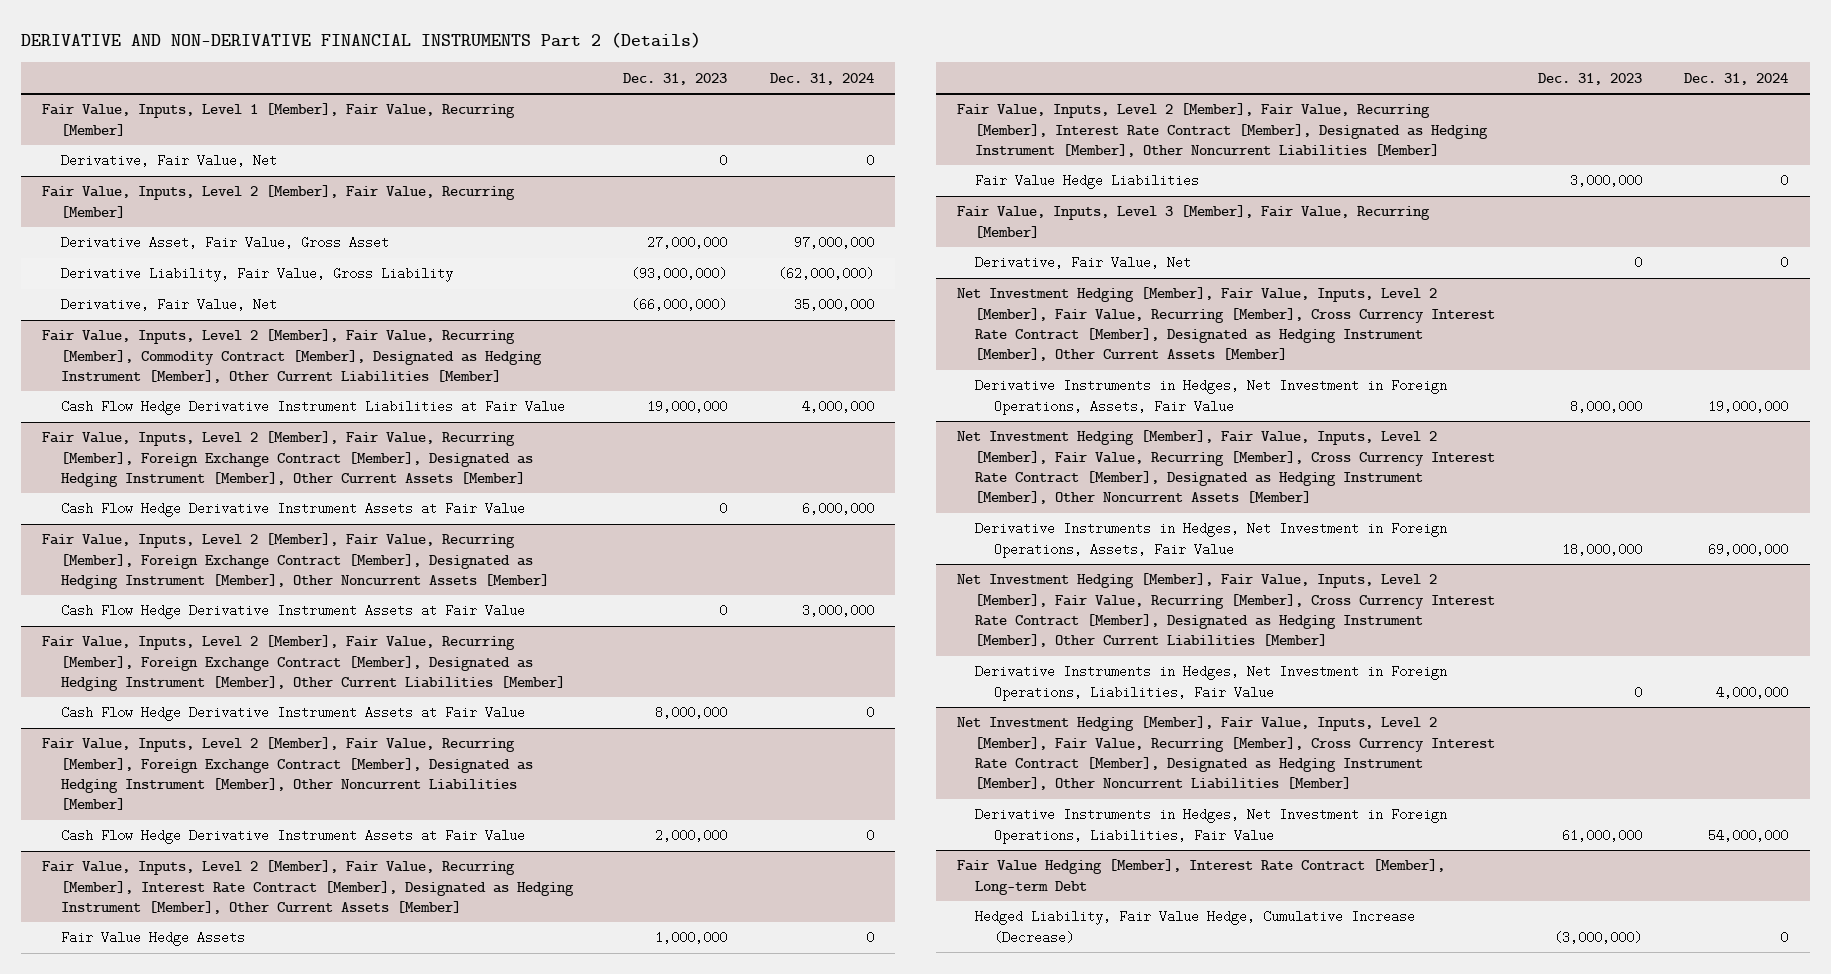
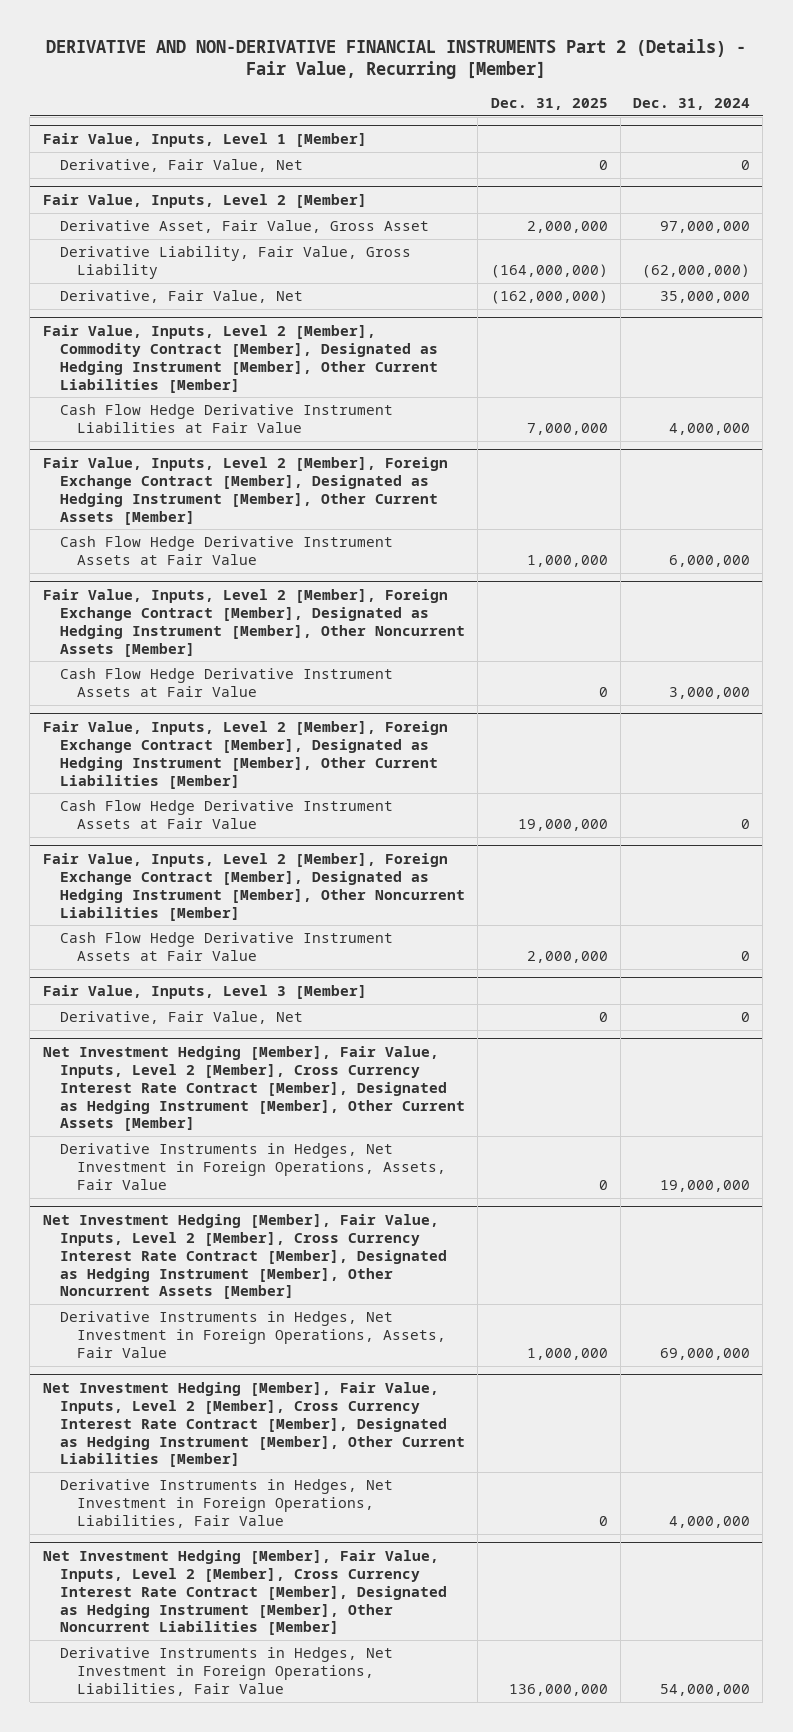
- DERIVATIVE AND NON-DERIVATIVE FINANCIAL INSTRUMENTS Part 2 (Details)
+ DERIVATIVE AND NON-DERIVATIVE FINANCIAL INSTRUMENTS Part 2 (Details) - Fair Value, Recurring [Member]
- | Dec. 31, 2023 | Dec. 31, 2024
+ | Dec. 31, 2025 | Dec. 31, 2024
- Fair Value, Inputs, Level 1 [Member], Fair Value, Recurring [Member]
+ Fair Value, Inputs, Level 1 [Member]
- Fair Value, Inputs, Level 2 [Member], Fair Value, Recurring [Member]
+ Fair Value, Inputs, Level 2 [Member]
- Fair Value, Inputs, Level 2 [Member], Fair Value, Recurring [Member], Commodity Contract [Member], Designated as Hedging Instrument [Member], Other Current Liabilities [Member]
+ Fair Value, Inputs, Level 2 [Member], Commodity Contract [Member], Designated as Hedging Instrument [Member], Other Current Liabilities [Member]
- Fair Value, Inputs, Level 2 [Member], Fair Value, Recurring [Member], Foreign Exchange Contract [Member], Designated as Hedging Instrument [Member], Other Current Assets [Member]
+ Fair Value, Inputs, Level 2 [Member], Foreign Exchange Contract [Member], Designated as Hedging Instrument [Member], Other Current Assets [Member]
- Fair Value, Inputs, Level 2 [Member], Fair Value, Recurring [Member], Foreign Exchange Contract [Member], Designated as Hedging Instrument [Member], Other Noncurrent Assets [Member]
+ Fair Value, Inputs, Level 2 [Member], Foreign Exchange Contract [Member], Designated as Hedging Instrument [Member], Other Noncurrent Assets [Member]
- Fair Value, Inputs, Level 2 [Member], Fair Value, Recurring [Member], Foreign Exchange Contract [Member], Designated as Hedging Instrument [Member], Other Current Liabilities [Member]
+ Fair Value, Inputs, Level 2 [Member], Foreign Exchange Contract [Member], Designated as Hedging Instrument [Member], Other Current Liabilities [Member]
- Fair Value, Inputs, Level 2 [Member], Fair Value, Recurring [Member], Foreign Exchange Contract [Member], Designated as Hedging Instrument [Member], Other Noncurrent Liabilities [Member]
+ Fair Value, Inputs, Level 2 [Member], Foreign Exchange Contract [Member], Designated as Hedging Instrument [Member], Other Noncurrent Liabilities [Member]
- Fair Value, Inputs, Level 2 [Member], Fair Value, Recurring [Member], Interest Rate Contract [Member], Designated as Hedging Instrument [Member], Other Current Assets [Member]
- Fair Value Hedge Assets | 1,000,000 | 0
- Fair Value, Inputs, Level 2 [Member], Fair Value, Recurring [Member], Interest Rate Contract [Member], Designated as Hedging Instrument [Member], Other Noncurrent Liabilities [Member]
- Fair Value Hedge Liabilities | 3,000,000 | 0
- Fair Value, Inputs, Level 3 [Member], Fair Value, Recurring [Member]
+ Fair Value, Inputs, Level 3 [Member]
- Net Investment Hedging [Member], Fair Value, Inputs, Level 2 [Member], Fair Value, Recurring [Member], Cross Currency Interest Rate Contract [Member], Designated as Hedging Instrument [Member], Other Current Assets [Member]
+ Net Investment Hedging [Member], Fair Value, Inputs, Level 2 [Member], Cross Currency Interest Rate Contract [Member], Designated as Hedging Instrument [Member], Other Current Assets [Member]
- Net Investment Hedging [Member], Fair Value, Inputs, Level 2 [Member], Fair Value, Recurring [Member], Cross Currency Interest Rate Contract [Member], Designated as Hedging Instrument [Member], Other Noncurrent Assets [Member]
+ Net Investment Hedging [Member], Fair Value, Inputs, Level 2 [Member], Cross Currency Interest Rate Contract [Member], Designated as Hedging Instrument [Member], Other Noncurrent Assets [Member]
- Net Investment Hedging [Member], Fair Value, Inputs, Level 2 [Member], Fair Value, Recurring [Member], Cross Currency Interest Rate Contract [Member], Designated as Hedging Instrument [Member], Other Current Liabilities [Member]
+ Net Investment Hedging [Member], Fair Value, Inputs, Level 2 [Member], Cross Currency Interest Rate Contract [Member], Designated as Hedging Instrument [Member], Other Current Liabilities [Member]
- Net Investment Hedging [Member], Fair Value, Inputs, Level 2 [Member], Fair Value, Recurring [Member], Cross Currency Interest Rate Contract [Member], Designated as Hedging Instrument [Member], Other Noncurrent Liabilities [Member]
+ Net Investment Hedging [Member], Fair Value, Inputs, Level 2 [Member], Cross Currency Interest Rate Contract [Member], Designated as Hedging Instrument [Member], Other Noncurrent Liabilities [Member]
- Fair Value Hedging [Member], Interest Rate Contract [Member], Long-term Debt
- Hedged Liability, Fair Value Hedge, Cumulative Increase (Decrease) | (3,000,000) | 0

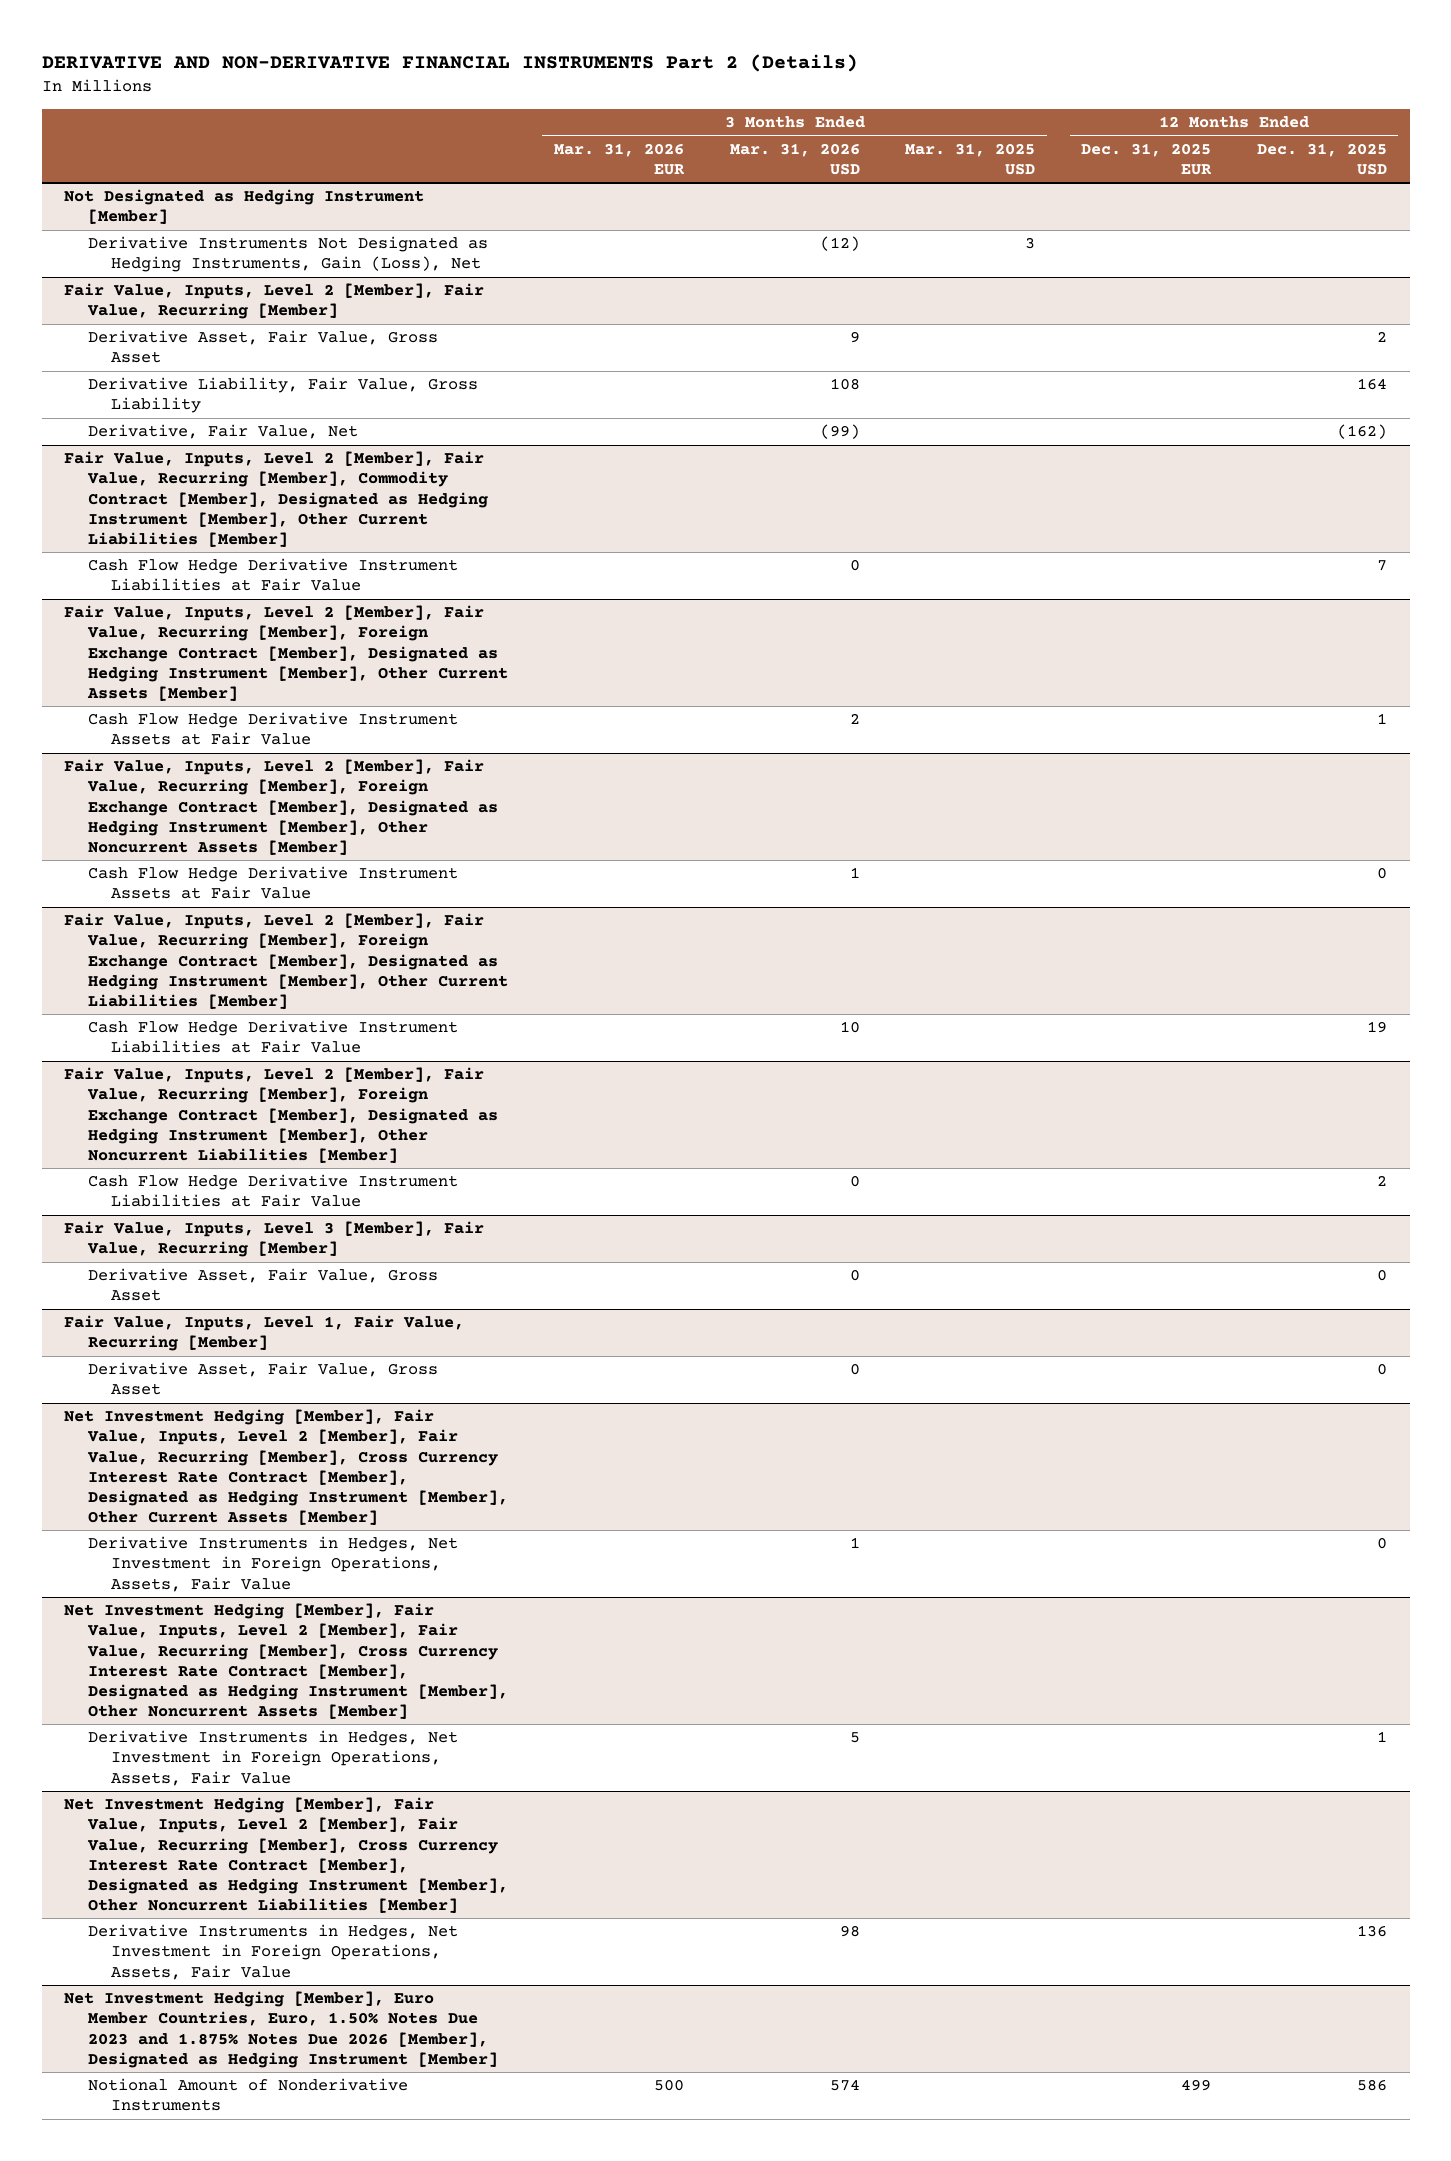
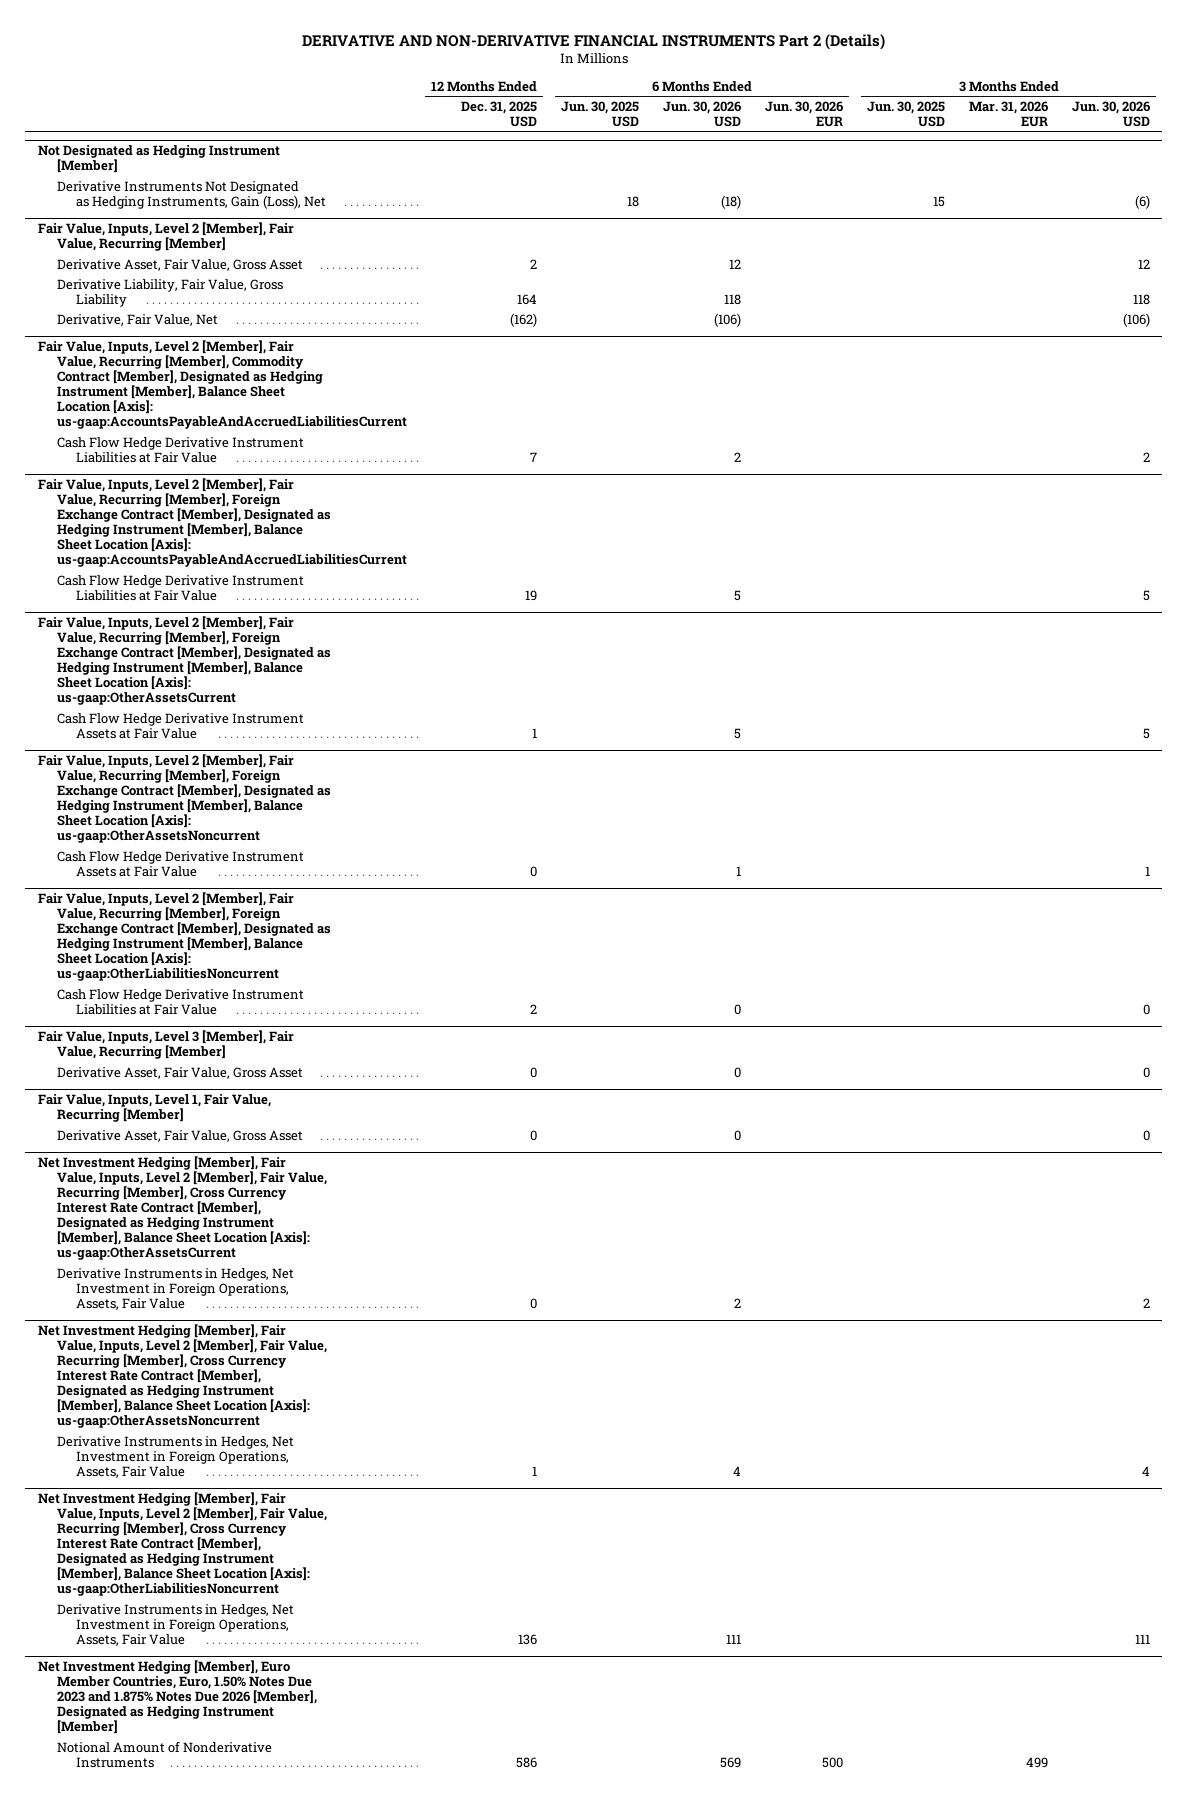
- | 3 Months Ended Mar. 31, 2026 EUR | 3 Months Ended Mar. 31, 2026 USD | 3 Months Ended Mar. 31, 2025 USD | 12 Months Ended Dec. 31, 2025 EUR | 12 Months Ended Dec. 31, 2025 USD
+ | 12 Months Ended Dec. 31, 2025 USD | 6 Months Ended Jun. 30, 2025 USD | 6 Months Ended Jun. 30, 2026 USD | 6 Months Ended Jun. 30, 2026 EUR | 3 Months Ended Jun. 30, 2025 USD | 3 Months Ended Mar. 31, 2026 EUR | 3 Months Ended Jun. 30, 2026 USD
- Fair Value, Inputs, Level 2 [Member], Fair Value, Recurring [Member], Commodity Contract [Member], Designated as Hedging Instrument [Member], Other Current Liabilities [Member]
+ Fair Value, Inputs, Level 2 [Member], Fair Value, Recurring [Member], Commodity Contract [Member], Designated as Hedging Instrument [Member], Balance Sheet Location [Axis]: us-gaap:AccountsPayableAndAccruedLiabilitiesCurrent
- Fair Value, Inputs, Level 2 [Member], Fair Value, Recurring [Member], Foreign Exchange Contract [Member], Designated as Hedging Instrument [Member], Other Current Assets [Member]
+ Fair Value, Inputs, Level 2 [Member], Fair Value, Recurring [Member], Foreign Exchange Contract [Member], Designated as Hedging Instrument [Member], Balance Sheet Location [Axis]: us-gaap:AccountsPayableAndAccruedLiabilitiesCurrent
+ Cash Flow Hedge Derivative Instrument Liabilities at Fair Value | 19 | | 5 | | | | 5
+ Fair Value, Inputs, Level 2 [Member], Fair Value, Recurring [Member], Foreign Exchange Contract [Member], Designated as Hedging Instrument [Member], Balance Sheet Location [Axis]: us-gaap:OtherAssetsCurrent
- Fair Value, Inputs, Level 2 [Member], Fair Value, Recurring [Member], Foreign Exchange Contract [Member], Designated as Hedging Instrument [Member], Other Noncurrent Assets [Member]
+ Fair Value, Inputs, Level 2 [Member], Fair Value, Recurring [Member], Foreign Exchange Contract [Member], Designated as Hedging Instrument [Member], Balance Sheet Location [Axis]: us-gaap:OtherAssetsNoncurrent
- Fair Value, Inputs, Level 2 [Member], Fair Value, Recurring [Member], Foreign Exchange Contract [Member], Designated as Hedging Instrument [Member], Other Current Liabilities [Member]
- Cash Flow Hedge Derivative Instrument Liabilities at Fair Value | | 10 | | | 19
- Fair Value, Inputs, Level 2 [Member], Fair Value, Recurring [Member], Foreign Exchange Contract [Member], Designated as Hedging Instrument [Member], Other Noncurrent Liabilities [Member]
+ Fair Value, Inputs, Level 2 [Member], Fair Value, Recurring [Member], Foreign Exchange Contract [Member], Designated as Hedging Instrument [Member], Balance Sheet Location [Axis]: us-gaap:OtherLiabilitiesNoncurrent
- Net Investment Hedging [Member], Fair Value, Inputs, Level 2 [Member], Fair Value, Recurring [Member], Cross Currency Interest Rate Contract [Member], Designated as Hedging Instrument [Member], Other Current Assets [Member]
+ Net Investment Hedging [Member], Fair Value, Inputs, Level 2 [Member], Fair Value, Recurring [Member], Cross Currency Interest Rate Contract [Member], Designated as Hedging Instrument [Member], Balance Sheet Location [Axis]: us-gaap:OtherAssetsCurrent
- Net Investment Hedging [Member], Fair Value, Inputs, Level 2 [Member], Fair Value, Recurring [Member], Cross Currency Interest Rate Contract [Member], Designated as Hedging Instrument [Member], Other Noncurrent Assets [Member]
+ Net Investment Hedging [Member], Fair Value, Inputs, Level 2 [Member], Fair Value, Recurring [Member], Cross Currency Interest Rate Contract [Member], Designated as Hedging Instrument [Member], Balance Sheet Location [Axis]: us-gaap:OtherAssetsNoncurrent
- Net Investment Hedging [Member], Fair Value, Inputs, Level 2 [Member], Fair Value, Recurring [Member], Cross Currency Interest Rate Contract [Member], Designated as Hedging Instrument [Member], Other Noncurrent Liabilities [Member]
+ Net Investment Hedging [Member], Fair Value, Inputs, Level 2 [Member], Fair Value, Recurring [Member], Cross Currency Interest Rate Contract [Member], Designated as Hedging Instrument [Member], Balance Sheet Location [Axis]: us-gaap:OtherLiabilitiesNoncurrent
@ Net Investment Hedging [Member], Euro Member Countries, Euro, 1.50% Notes Due 2023 and 1.875% Notes Due 2026 [Member], Designated as Hedging Instrument [Member]
- Notional Amount of Nonderivative Instruments | 500 | 574 | | 499 | 586
+ Notional Amount of Nonderivative Instruments | 586 | | 569 | 500 | | 499 |

